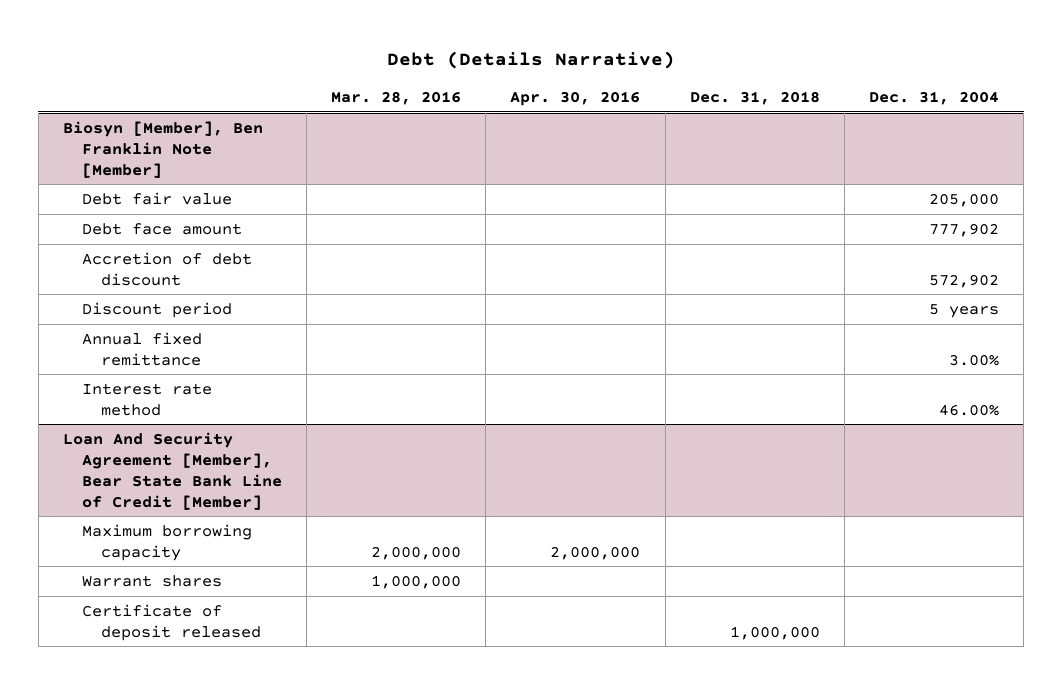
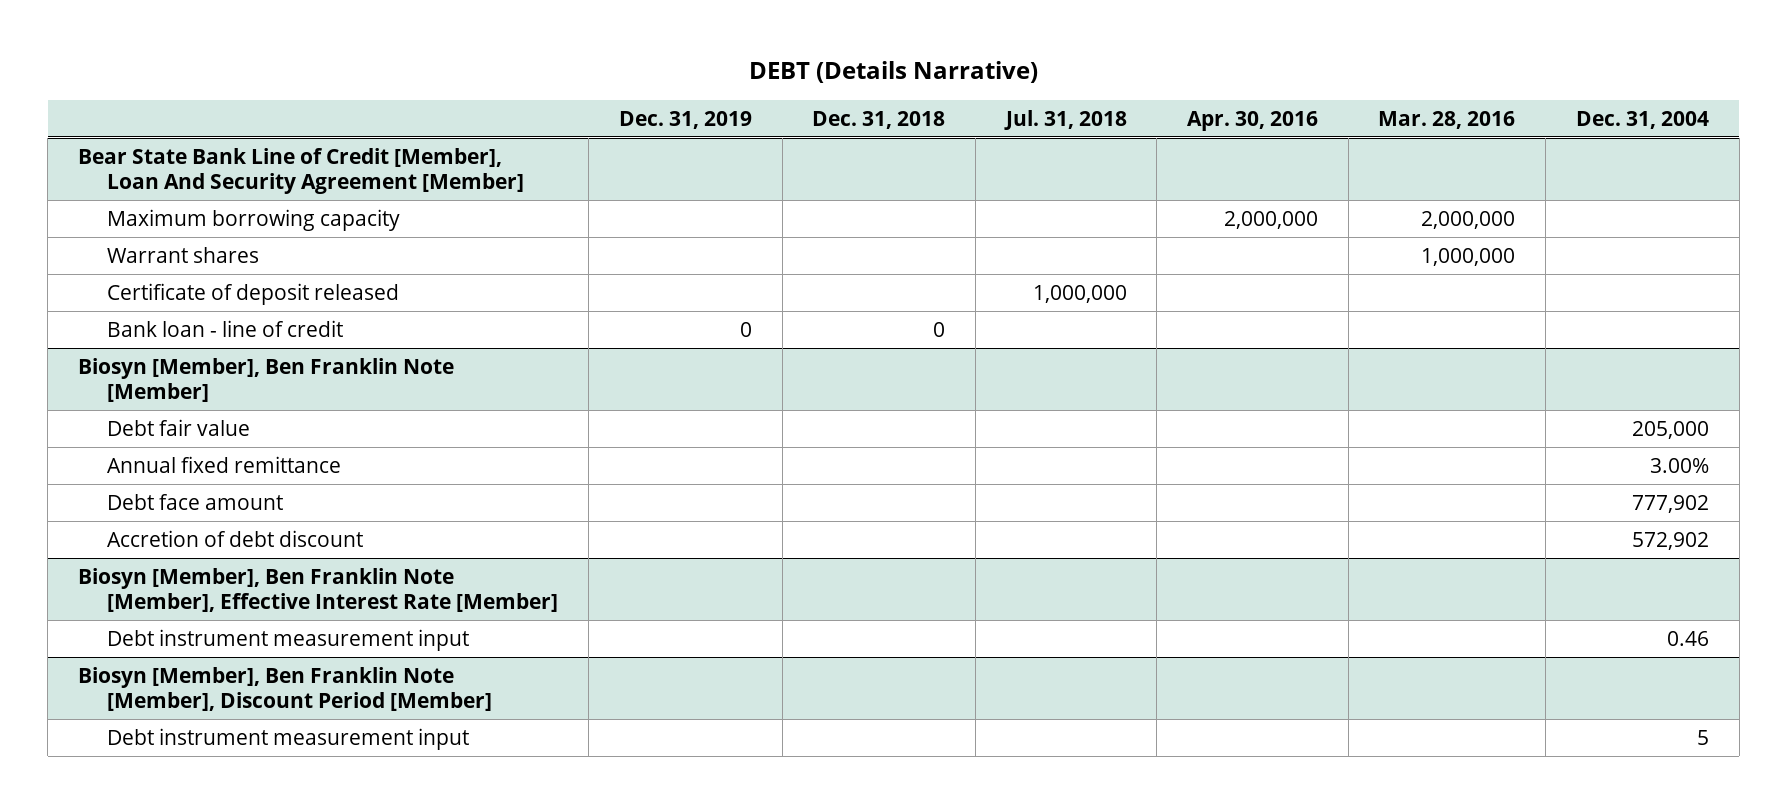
- Debt (Details Narrative)
+ DEBT (Details Narrative)
- | Mar. 28, 2016 | Apr. 30, 2016 | Dec. 31, 2018 | Dec. 31, 2004
+ | Dec. 31, 2019 | Dec. 31, 2018 | Jul. 31, 2018 | Apr. 30, 2016 | Mar. 28, 2016 | Dec. 31, 2004
+ Bear State Bank Line of Credit [Member], Loan And Security Agreement [Member]
+ Maximum borrowing capacity | | | | 2,000,000 | 2,000,000 |
+ Warrant shares | | | | | 1,000,000 |
+ Certificate of deposit released | | | 1,000,000 | | |
+ Bank loan - line of credit | 0 | 0 | | | |
@ Biosyn [Member], Ben Franklin Note [Member]
moved up: Annual fixed remittance | | | | | | 3.00%
- Discount period | | | | 5 years
- Interest rate method | | | | 46.00%
- Loan And Security Agreement [Member], Bear State Bank Line of Credit [Member]
- Maximum borrowing capacity | 2,000,000 | 2,000,000 | |
- Warrant shares | 1,000,000 | | |
- Certificate of deposit released | | | 1,000,000 |
+ Biosyn [Member], Ben Franklin Note [Member], Effective Interest Rate [Member]
+ Debt instrument measurement input | | | | | | 0.46
+ Biosyn [Member], Ben Franklin Note [Member], Discount Period [Member]
+ Debt instrument measurement input | | | | | | 5

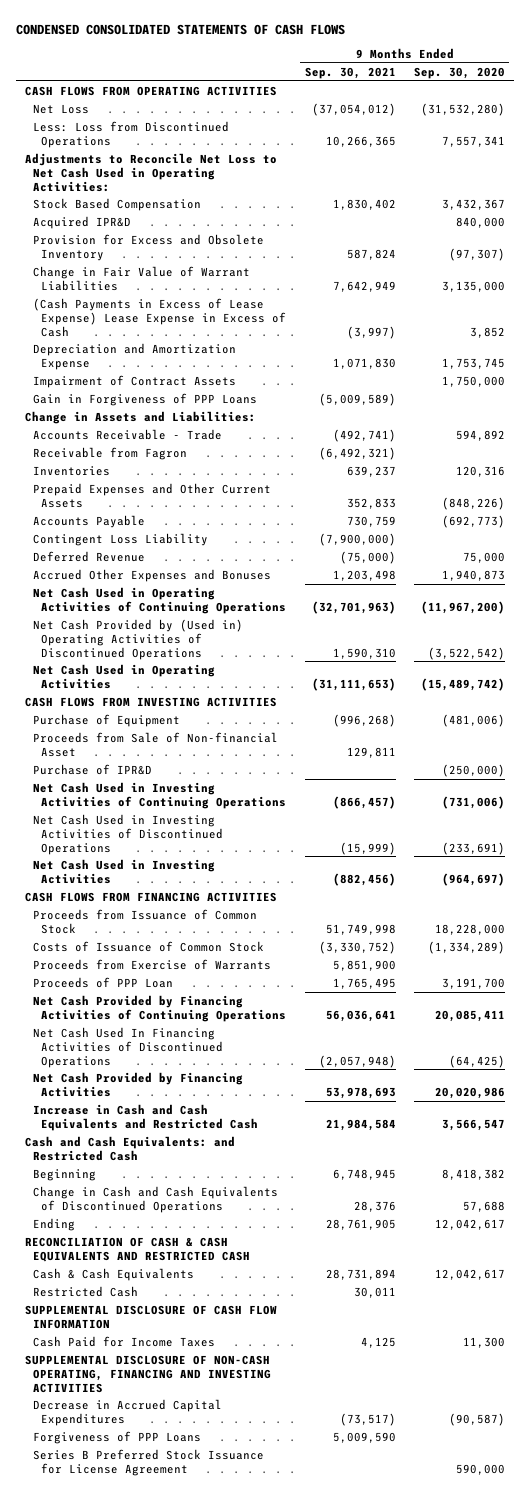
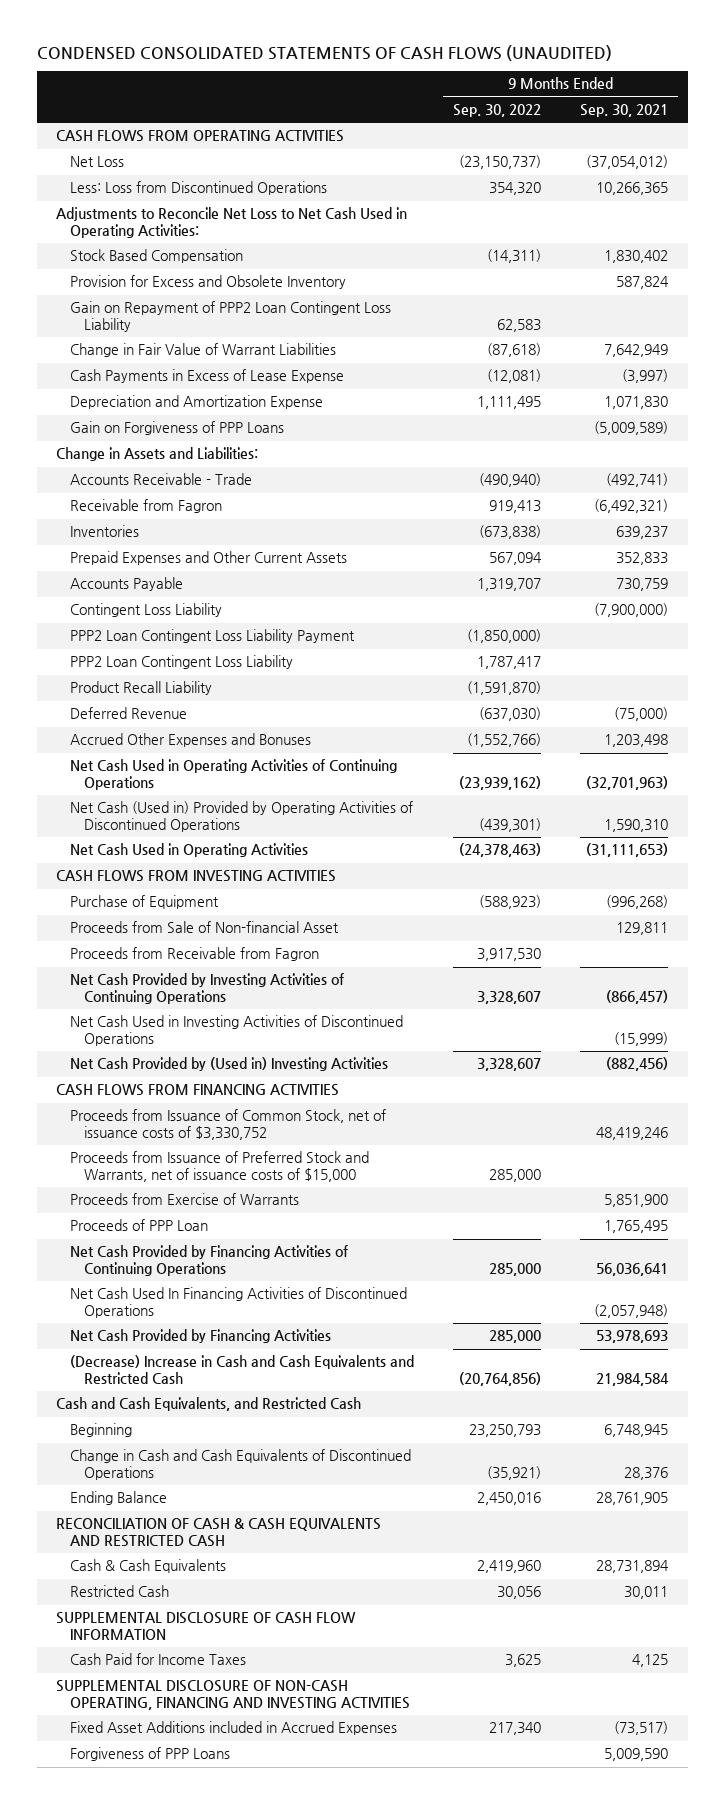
- CONDENSED CONSOLIDATED STATEMENTS OF CASH FLOWS
+ CONDENSED CONSOLIDATED STATEMENTS OF CASH FLOWS (UNAUDITED)
- | 9 Months Ended Sep. 30, 2021 | 9 Months Ended Sep. 30, 2020
+ | 9 Months Ended Sep. 30, 2022 | 9 Months Ended Sep. 30, 2021
- Acquired IPR&D | | 840,000
+ Gain on Repayment of PPP2 Loan Contingent Loss Liability | 62,583 |
- (Cash Payments in Excess of Lease Expense) Lease Expense in Excess of Cash | (3,997) | 3,852
+ Cash Payments in Excess of Lease Expense | (12,081) | (3,997)
- Impairment of Contract Assets | | 1,750,000
- Gain in Forgiveness of PPP Loans | (5,009,589) |
+ Gain on Forgiveness of PPP Loans | | (5,009,589)
+ PPP2 Loan Contingent Loss Liability Payment | (1,850,000) |
+ PPP2 Loan Contingent Loss Liability | 1,787,417 |
+ Product Recall Liability | (1,591,870) |
- Net Cash Provided by (Used in) Operating Activities of Discontinued Operations | 1,590,310 | (3,522,542)
+ Net Cash (Used in) Provided by Operating Activities of Discontinued Operations | (439,301) | 1,590,310
- Purchase of IPR&D | | (250,000)
- Net Cash Used in Investing Activities of Continuing Operations | (866,457) | (731,006)
+ Proceeds from Receivable from Fagron | 3,917,530 |
+ Net Cash Provided by Investing Activities of Continuing Operations | 3,328,607 | (866,457)
- Net Cash Used in Investing Activities | (882,456) | (964,697)
+ Net Cash Provided by (Used in) Investing Activities | 3,328,607 | (882,456)
- Proceeds from Issuance of Common Stock | 51,749,998 | 18,228,000
- Costs of Issuance of Common Stock | (3,330,752) | (1,334,289)
+ Proceeds from Issuance of Common Stock, net of issuance costs of $3,330,752 | | 48,419,246
+ Proceeds from Issuance of Preferred Stock and Warrants, net of issuance costs of $15,000 | 285,000 |
- Increase in Cash and Cash Equivalents and Restricted Cash | 21,984,584 | 3,566,547
- Cash and Cash Equivalents: and Restricted Cash
+ (Decrease) Increase in Cash and Cash Equivalents and Restricted Cash | (20,764,856) | 21,984,584
+ Cash and Cash Equivalents, and Restricted Cash
- Ending | 28,761,905 | 12,042,617
+ Ending Balance | 2,450,016 | 28,761,905
- Decrease in Accrued Capital Expenditures | (73,517) | (90,587)
+ Fixed Asset Additions included in Accrued Expenses | 217,340 | (73,517)
- Series B Preferred Stock Issuance for License Agreement | | 590,000

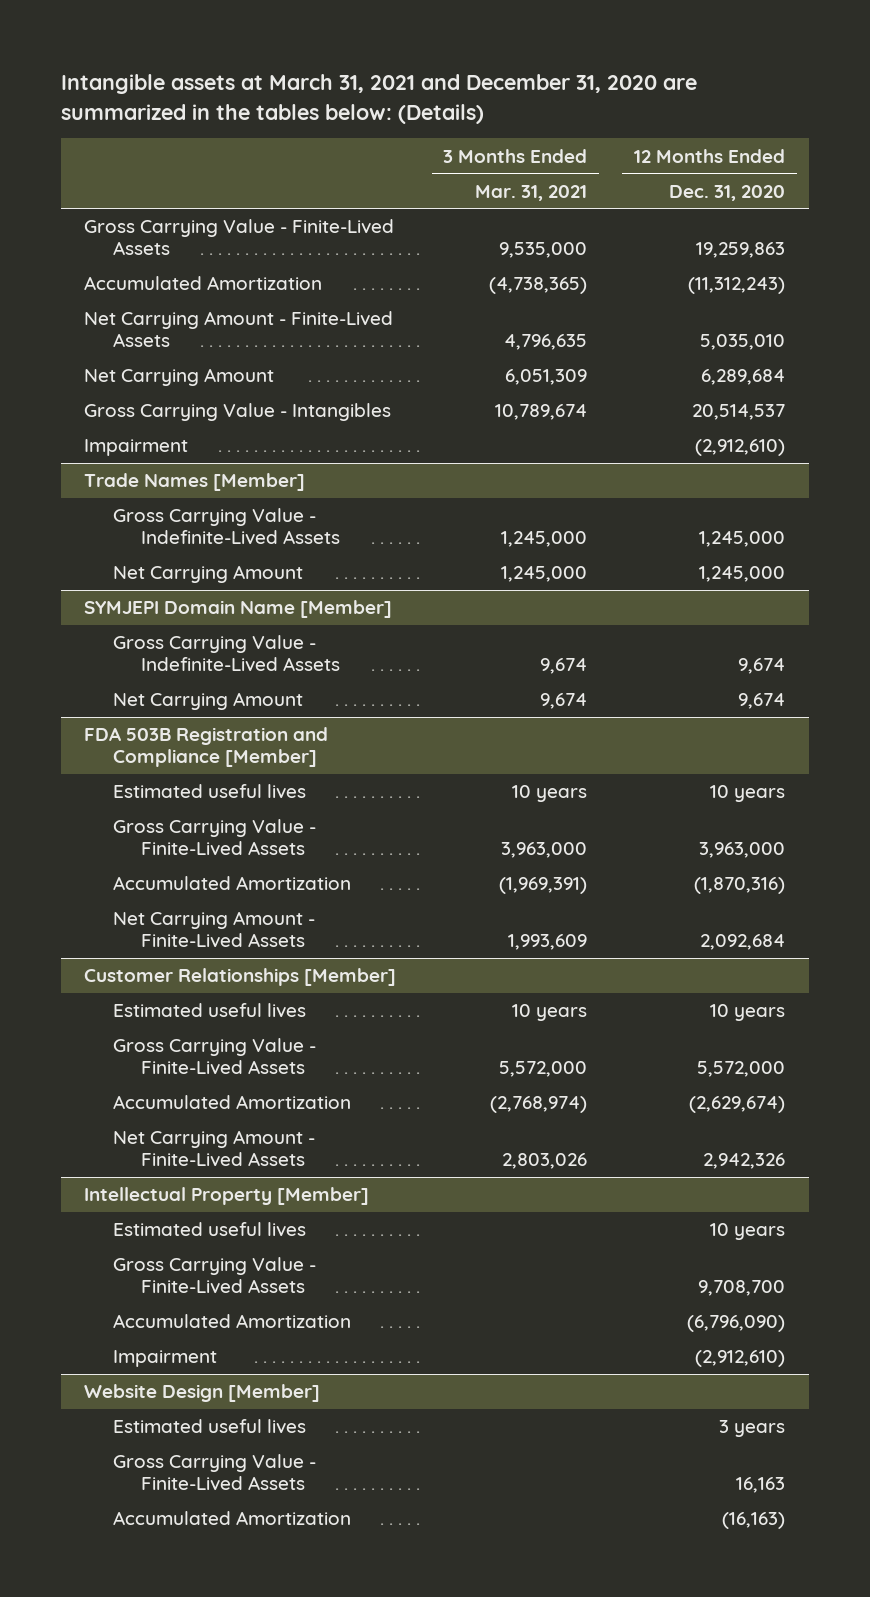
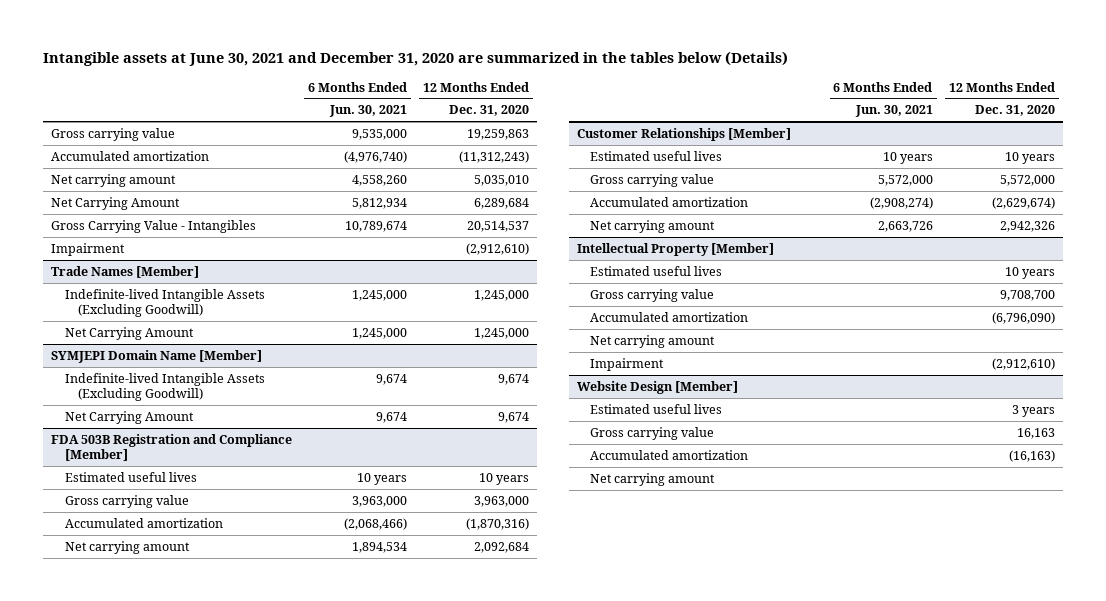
- Intangible assets at March 31, 2021 and December 31, 2020 are summarized in the tables below: (Details)
+ Intangible assets at June 30, 2021 and December 31, 2020 are summarized in the tables below (Details)
- | 3 Months Ended Mar. 31, 2021 | 12 Months Ended Dec. 31, 2020
+ | 6 Months Ended Jun. 30, 2021 | 12 Months Ended Dec. 31, 2020
- Gross Carrying Value - Finite-Lived Assets | 9,535,000 | 19,259,863
- Accumulated Amortization | (4,738,365) | (11,312,243)
- Net Carrying Amount - Finite-Lived Assets | 4,796,635 | 5,035,010
+ Gross carrying value | 9,535,000 | 19,259,863
+ Accumulated amortization | (4,976,740) | (11,312,243)
+ Net carrying amount | 4,558,260 | 5,035,010
@ Trade Names [Member]
- Gross Carrying Value - Indefinite-Lived Assets | 1,245,000 | 1,245,000
+ Indefinite-lived Intangible Assets (Excluding Goodwill) | 1,245,000 | 1,245,000
@ SYMJEPI Domain Name [Member]
- Gross Carrying Value - Indefinite-Lived Assets | 9,674 | 9,674
+ Indefinite-lived Intangible Assets (Excluding Goodwill) | 9,674 | 9,674
@ FDA 503B Registration and Compliance [Member]
- Gross Carrying Value - Finite-Lived Assets | 3,963,000 | 3,963,000
- Accumulated Amortization | (1,969,391) | (1,870,316)
- Net Carrying Amount - Finite-Lived Assets | 1,993,609 | 2,092,684
+ Gross carrying value | 3,963,000 | 3,963,000
+ Accumulated amortization | (2,068,466) | (1,870,316)
+ Net carrying amount | 1,894,534 | 2,092,684
@ Customer Relationships [Member]
- Gross Carrying Value - Finite-Lived Assets | 5,572,000 | 5,572,000
- Accumulated Amortization | (2,768,974) | (2,629,674)
- Net Carrying Amount - Finite-Lived Assets | 2,803,026 | 2,942,326
+ Gross carrying value | 5,572,000 | 5,572,000
+ Accumulated amortization | (2,908,274) | (2,629,674)
+ Net carrying amount | 2,663,726 | 2,942,326
@ Intellectual Property [Member]
- Gross Carrying Value - Finite-Lived Assets | | 9,708,700
- Accumulated Amortization | | (6,796,090)
+ Gross carrying value | | 9,708,700
+ Accumulated amortization | | (6,796,090)
+ Net carrying amount
@ Website Design [Member]
- Gross Carrying Value - Finite-Lived Assets | | 16,163
- Accumulated Amortization | | (16,163)
+ Gross carrying value | | 16,163
+ Accumulated amortization | | (16,163)
+ Net carrying amount

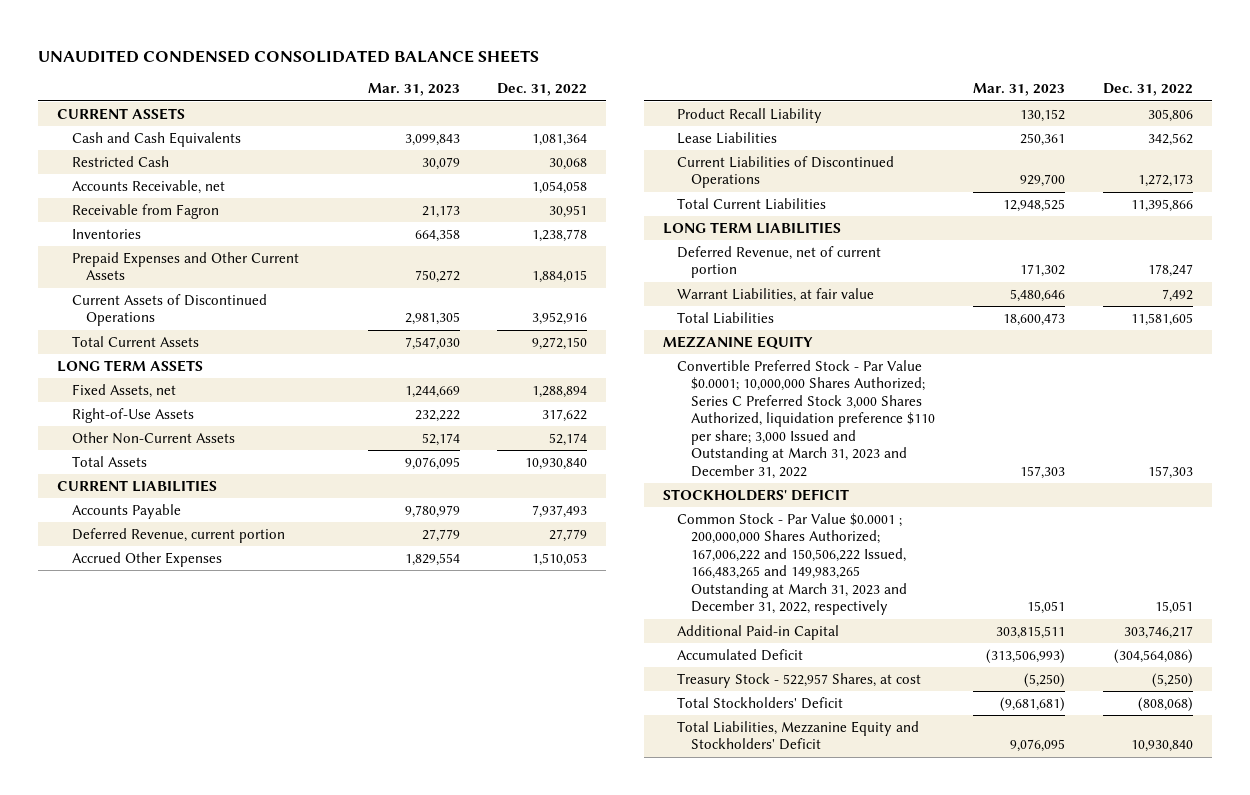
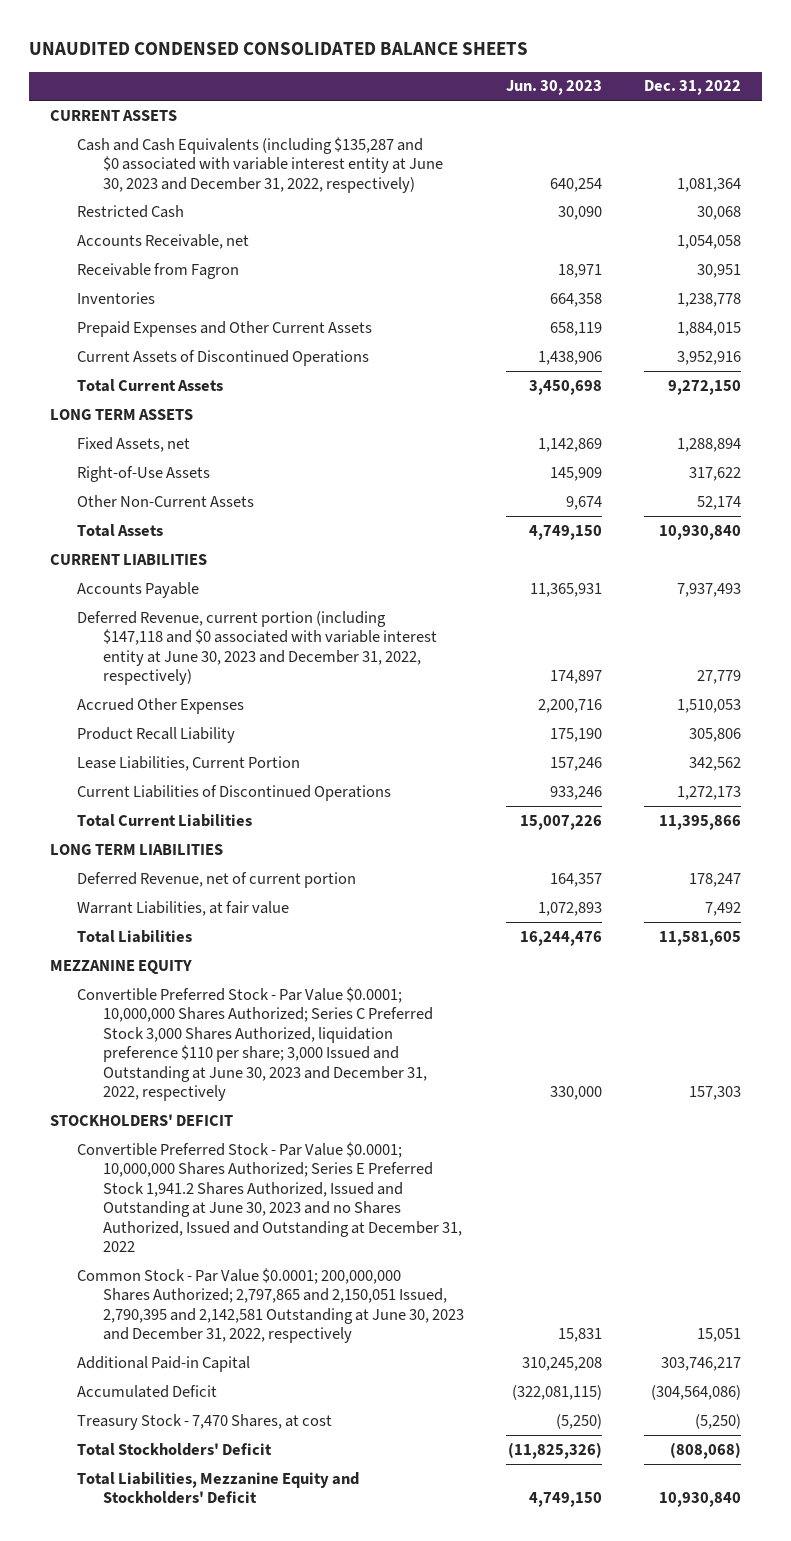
- | Mar. 31, 2023 | Dec. 31, 2022
+ | Jun. 30, 2023 | Dec. 31, 2022
- Cash and Cash Equivalents | 3,099,843 | 1,081,364
+ Cash and Cash Equivalents (including $135,287 and $0 associated with variable interest entity at June 30, 2023 and December 31, 2022, respectively) | 640,254 | 1,081,364
- Deferred Revenue, current portion | 27,779 | 27,779
+ Deferred Revenue, current portion (including $147,118 and $0 associated with variable interest entity at June 30, 2023 and December 31, 2022, respectively) | 174,897 | 27,779
- Lease Liabilities | 250,361 | 342,562
+ Lease Liabilities, Current Portion | 157,246 | 342,562
- Convertible Preferred Stock - Par Value $0.0001; 10,000,000 Shares Authorized; Series C Preferred Stock 3,000 Shares Authorized, liquidation preference $110 per share; 3,000 Issued and Outstanding at March 31, 2023 and December 31, 2022 | 157,303 | 157,303
+ Convertible Preferred Stock - Par Value $0.0001; 10,000,000 Shares Authorized; Series C Preferred Stock 3,000 Shares Authorized, liquidation preference $110 per share; 3,000 Issued and Outstanding at June 30, 2023 and December 31, 2022, respectively | 330,000 | 157,303
- Common Stock - Par Value $0.0001 ; 200,000,000 Shares Authorized; 167,006,222 and 150,506,222 Issued, 166,483,265 and 149,983,265 Outstanding at March 31, 2023 and December 31, 2022, respectively | 15,051 | 15,051
+ Convertible Preferred Stock - Par Value $0.0001; 10,000,000 Shares Authorized; Series E Preferred Stock 1,941.2 Shares Authorized, Issued and Outstanding at June 30, 2023 and no Shares Authorized, Issued and Outstanding at December 31, 2022
+ Common Stock - Par Value $0.0001; 200,000,000 Shares Authorized; 2,797,865 and 2,150,051 Issued, 2,790,395 and 2,142,581 Outstanding at June 30, 2023 and December 31, 2022, respectively | 15,831 | 15,051
- Treasury Stock - 522,957 Shares, at cost | (5,250) | (5,250)
+ Treasury Stock - 7,470 Shares, at cost | (5,250) | (5,250)

